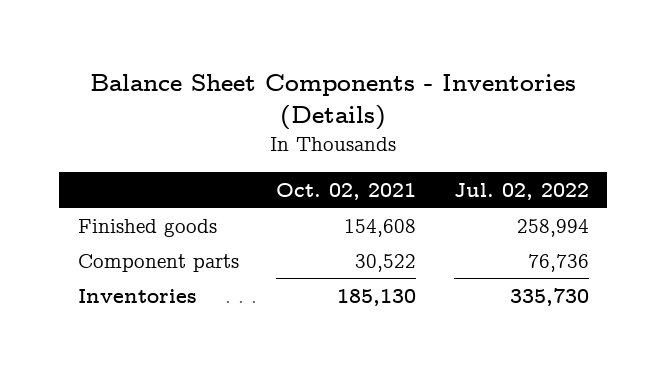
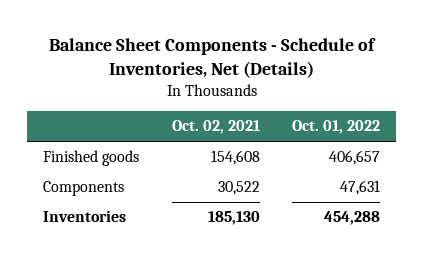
- Balance Sheet Components - Inventories (Details)
+ Balance Sheet Components - Schedule of Inventories, Net (Details)
- | Oct. 02, 2021 | Jul. 02, 2022
+ | Oct. 02, 2021 | Oct. 01, 2022
- Component parts | 30,522 | 76,736
+ Components | 30,522 | 47,631

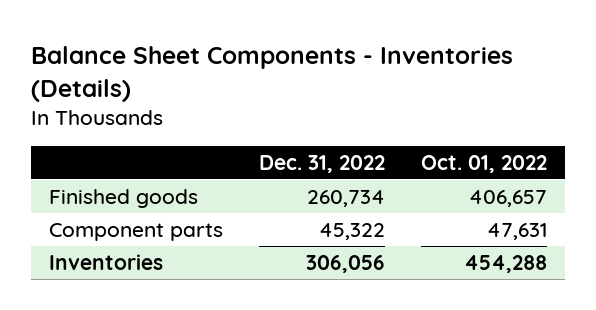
- Balance Sheet Components - Schedule of Inventories, Net (Details)
+ Balance Sheet Components - Inventories (Details)
- | Oct. 02, 2021 | Oct. 01, 2022
+ | Dec. 31, 2022 | Oct. 01, 2022
- Components | 30,522 | 47,631
+ Component parts | 45,322 | 47,631

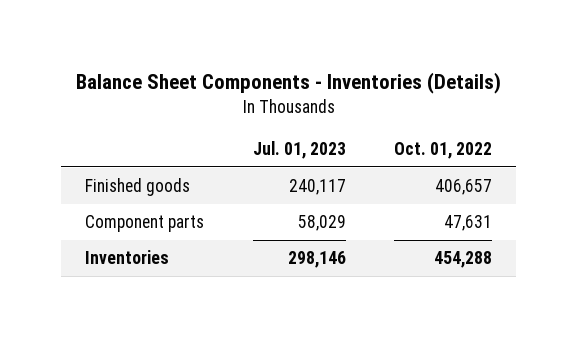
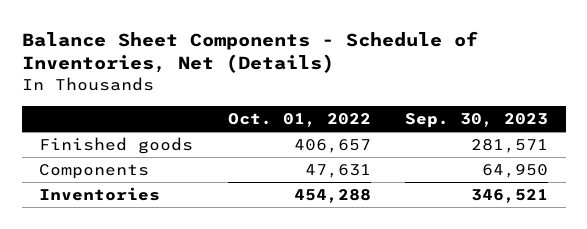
- Balance Sheet Components - Inventories (Details)
+ Balance Sheet Components - Schedule of Inventories, Net (Details)
- | Jul. 01, 2023 | Oct. 01, 2022
+ | Oct. 01, 2022 | Sep. 30, 2023
- Component parts | 58,029 | 47,631
+ Components | 47,631 | 64,950

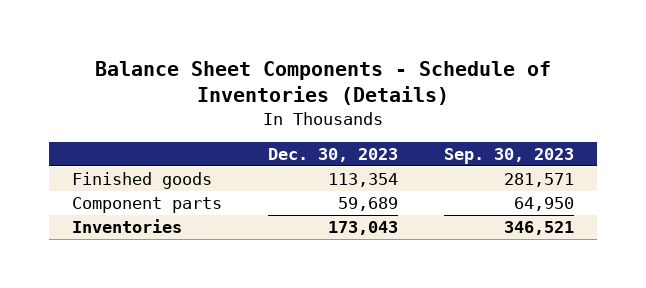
- Balance Sheet Components - Schedule of Inventories, Net (Details)
+ Balance Sheet Components - Schedule of Inventories (Details)
- | Oct. 01, 2022 | Sep. 30, 2023
+ | Dec. 30, 2023 | Sep. 30, 2023
- Components | 47,631 | 64,950
+ Component parts | 59,689 | 64,950

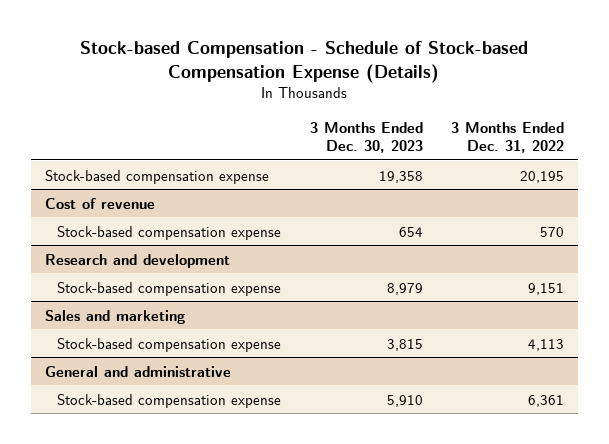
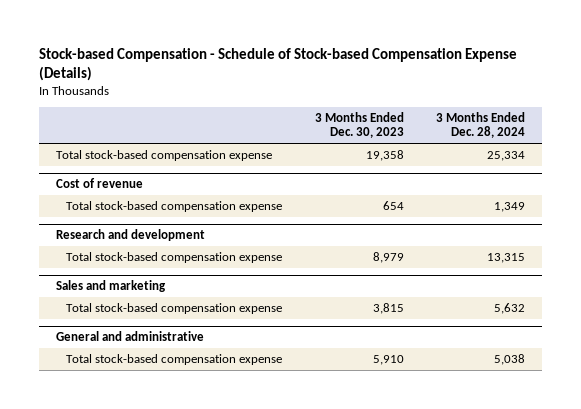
- | 3 Months Ended Dec. 30, 2023 | 3 Months Ended Dec. 31, 2022
+ | 3 Months Ended Dec. 30, 2023 | 3 Months Ended Dec. 28, 2024
- Stock-based compensation expense | 19,358 | 20,195
+ Total stock-based compensation expense | 19,358 | 25,334
@ Cost of revenue
- Stock-based compensation expense | 654 | 570
+ Total stock-based compensation expense | 654 | 1,349
@ Research and development
- Stock-based compensation expense | 8,979 | 9,151
+ Total stock-based compensation expense | 8,979 | 13,315
@ Sales and marketing
- Stock-based compensation expense | 3,815 | 4,113
+ Total stock-based compensation expense | 3,815 | 5,632
@ General and administrative
- Stock-based compensation expense | 5,910 | 6,361
+ Total stock-based compensation expense | 5,910 | 5,038

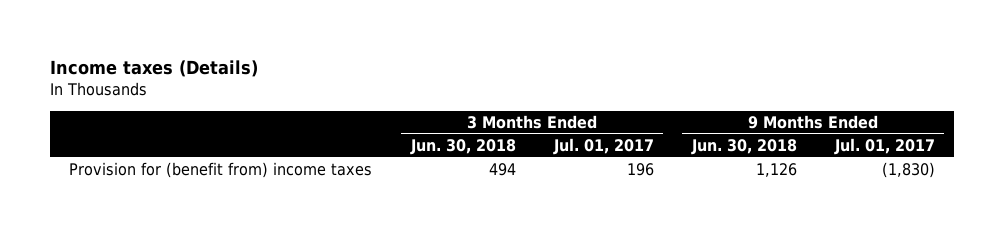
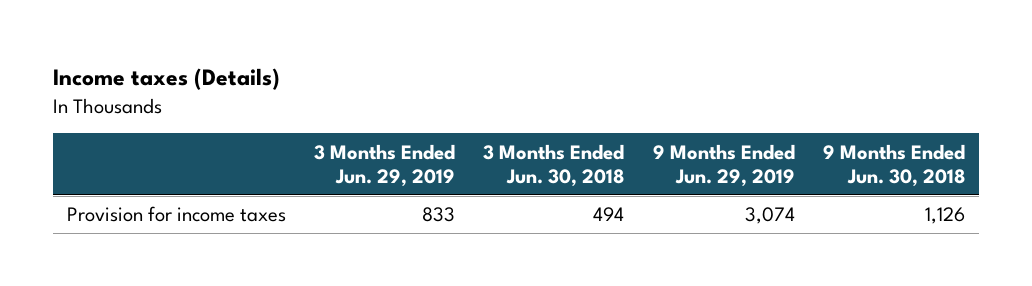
- | 3 Months Ended Jun. 30, 2018 | 3 Months Ended Jul. 01, 2017 | 9 Months Ended Jun. 30, 2018 | 9 Months Ended Jul. 01, 2017
+ | 3 Months Ended Jun. 29, 2019 | 3 Months Ended Jun. 30, 2018 | 9 Months Ended Jun. 29, 2019 | 9 Months Ended Jun. 30, 2018
- Provision for (benefit from) income taxes | 494 | 196 | 1,126 | (1,830)
+ Provision for income taxes | 833 | 494 | 3,074 | 1,126

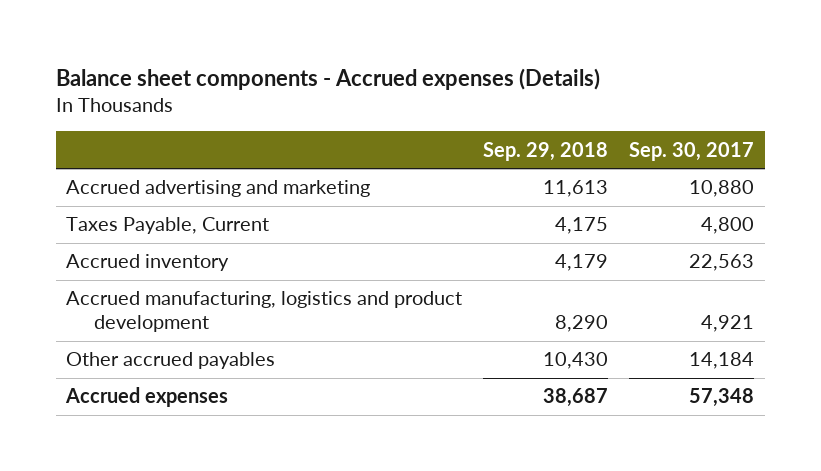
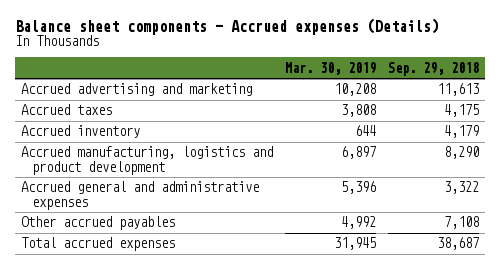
- | Sep. 29, 2018 | Sep. 30, 2017
+ | Mar. 30, 2019 | Sep. 29, 2018
- Taxes Payable, Current | 4,175 | 4,800
+ Accrued taxes | 3,808 | 4,175
- Other accrued payables | 10,430 | 14,184
- Accrued expenses | 38,687 | 57,348
+ Accrued general and administrative expenses | 5,396 | 3,322
+ Other accrued payables | 4,992 | 7,108
+ Total accrued expenses | 31,945 | 38,687

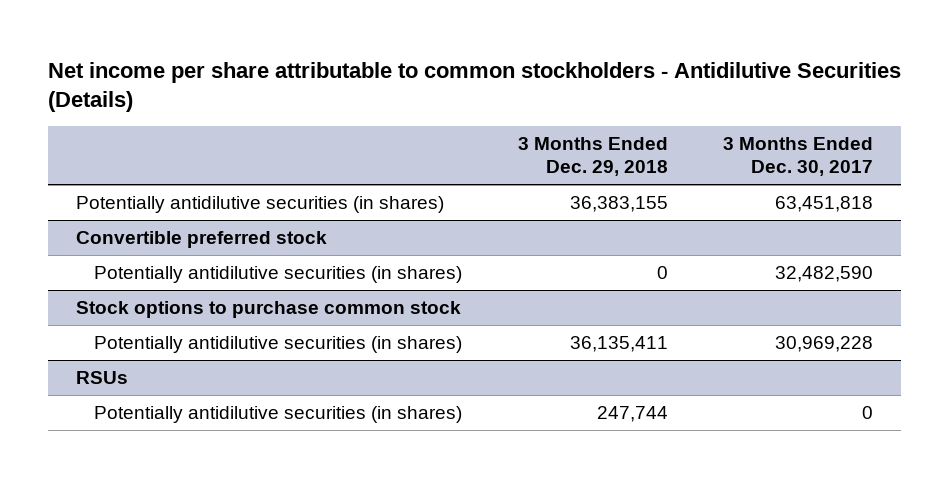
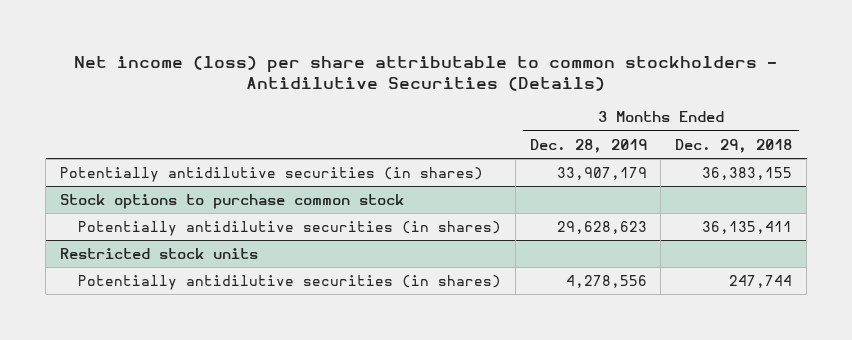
- Net income per share attributable to common stockholders - Antidilutive Securities (Details)
+ Net income (loss) per share attributable to common stockholders - Antidilutive Securities (Details)
- | 3 Months Ended Dec. 29, 2018 | 3 Months Ended Dec. 30, 2017
+ | 3 Months Ended Dec. 28, 2019 | 3 Months Ended Dec. 29, 2018
- Convertible preferred stock
- Potentially antidilutive securities (in shares) | 0 | 32,482,590
- RSUs
+ Restricted stock units

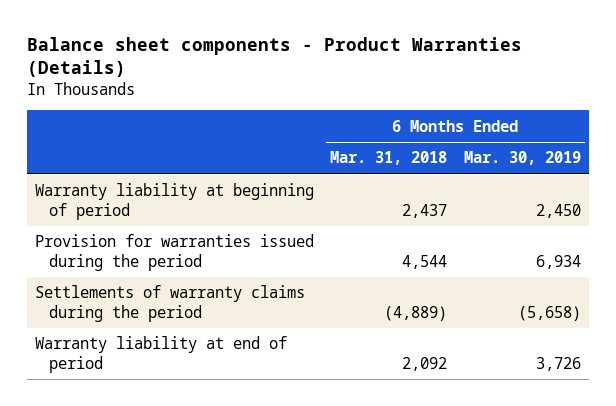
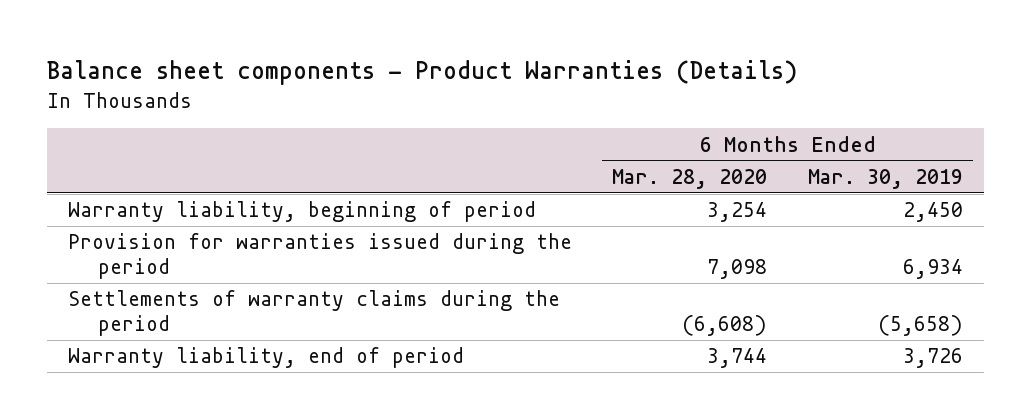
- | 6 Months Ended Mar. 31, 2018 | 6 Months Ended Mar. 30, 2019
+ | 6 Months Ended Mar. 28, 2020 | 6 Months Ended Mar. 30, 2019
- Warranty liability at beginning of period | 2,437 | 2,450
+ Warranty liability, beginning of period | 3,254 | 2,450
- Warranty liability at end of period | 2,092 | 3,726
+ Warranty liability, end of period | 3,744 | 3,726

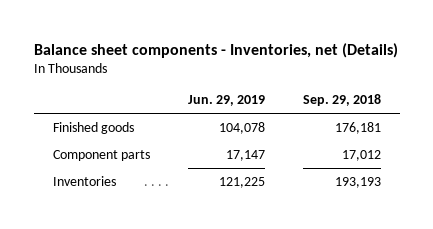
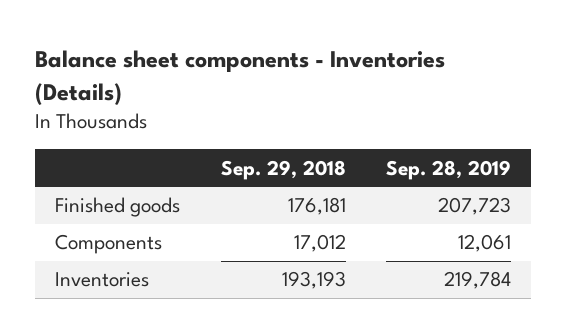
- Balance sheet components - Inventories, net (Details)
+ Balance sheet components - Inventories (Details)
- | Jun. 29, 2019 | Sep. 29, 2018
+ | Sep. 29, 2018 | Sep. 28, 2019
- Component parts | 17,147 | 17,012
+ Components | 17,012 | 12,061

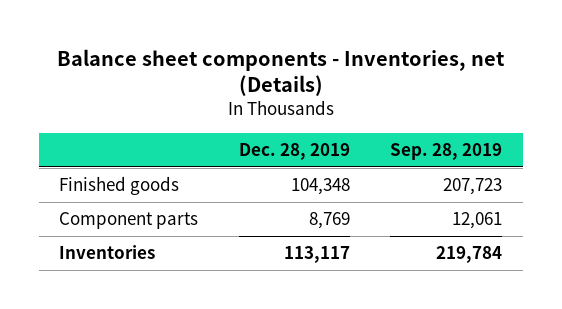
- Balance sheet components - Inventories (Details)
+ Balance sheet components - Inventories, net (Details)
- | Sep. 29, 2018 | Sep. 28, 2019
+ | Dec. 28, 2019 | Sep. 28, 2019
- Components | 17,012 | 12,061
+ Component parts | 8,769 | 12,061

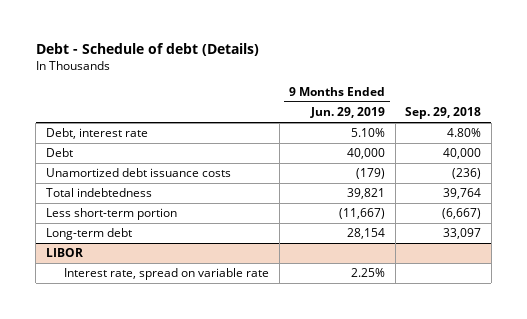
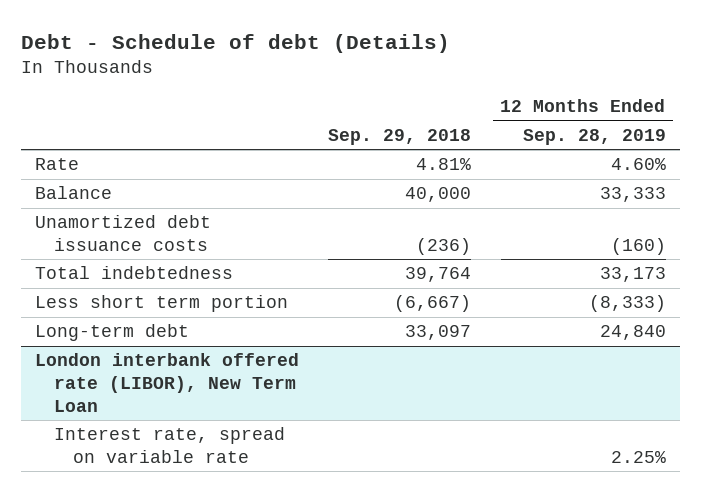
- | 9 Months Ended Jun. 29, 2019 | Sep. 29, 2018
+ | Sep. 29, 2018 | 12 Months Ended Sep. 28, 2019
- Debt, interest rate | 5.10% | 4.80%
- Debt | 40,000 | 40,000
+ Rate | 4.81% | 4.60%
+ Balance | 40,000 | 33,333
- Less short-term portion | (11,667) | (6,667)
+ Less short term portion | (6,667) | (8,333)
- LIBOR
+ London interbank offered rate (LIBOR), New Term Loan

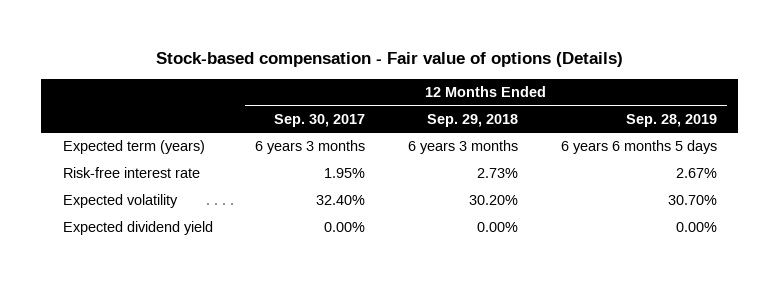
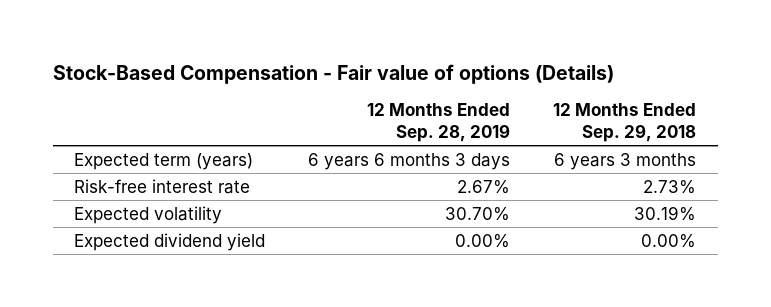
- Stock-based compensation - Fair value of options (Details)
+ Stock-Based Compensation - Fair value of options (Details)
- | 12 Months Ended Sep. 30, 2017 | 12 Months Ended Sep. 29, 2018 | 12 Months Ended Sep. 28, 2019
+ | 12 Months Ended Sep. 28, 2019 | 12 Months Ended Sep. 29, 2018
- Expected term (years) | 6 years 3 months | 6 years 3 months | 6 years 6 months 5 days
+ Expected term (years) | 6 years 6 months 3 days | 6 years 3 months
- Expected volatility | 32.40% | 30.20% | 30.70%
+ Expected volatility | 30.70% | 30.19%

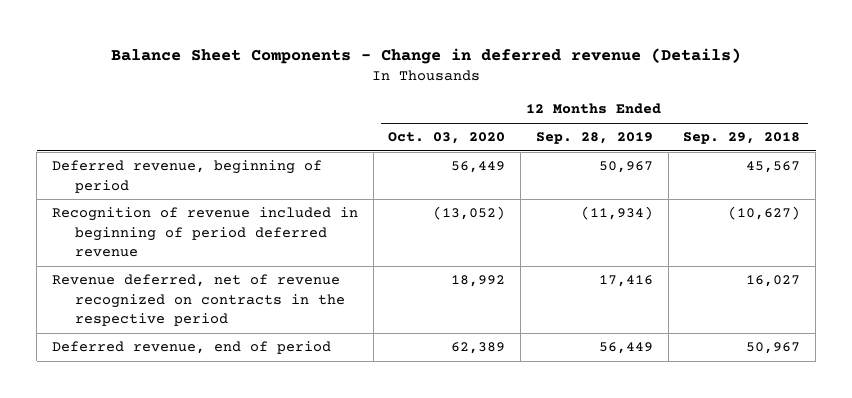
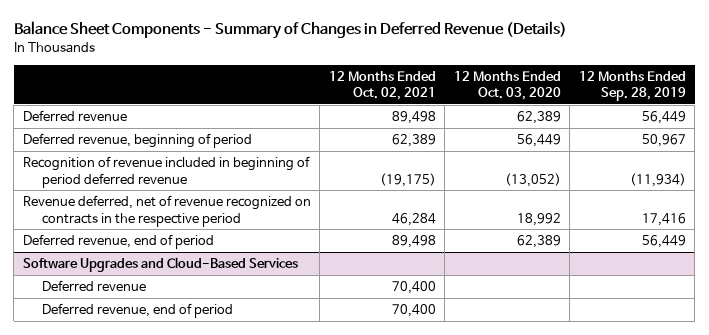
- Balance Sheet Components - Change in deferred revenue (Details)
+ Balance Sheet Components - Summary of Changes in Deferred Revenue (Details)
- | 12 Months Ended Oct. 03, 2020 | 12 Months Ended Sep. 28, 2019 | 12 Months Ended Sep. 29, 2018
+ | 12 Months Ended Oct. 02, 2021 | 12 Months Ended Oct. 03, 2020 | 12 Months Ended Sep. 28, 2019
+ Deferred revenue | 89,498 | 62,389 | 56,449
+ Software Upgrades and Cloud-Based Services
+ Deferred revenue | 70,400 | |
+ Deferred revenue, end of period | 70,400 | |

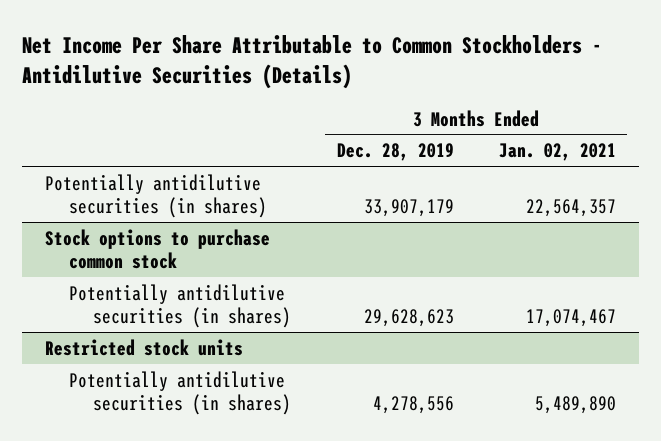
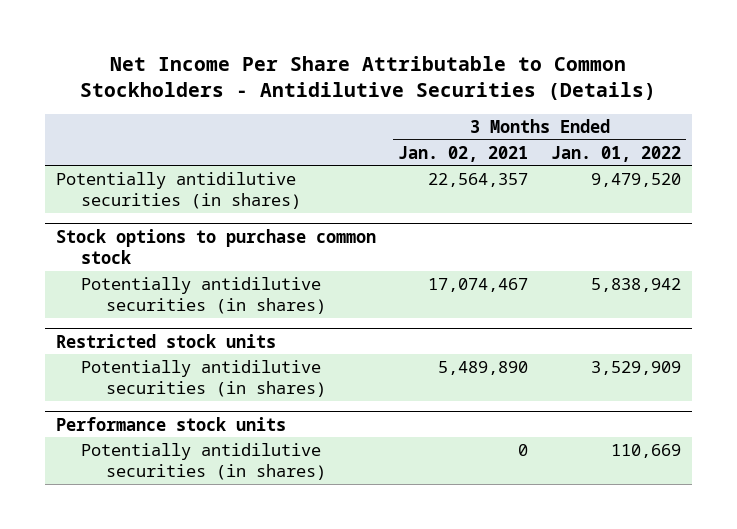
- | 3 Months Ended Dec. 28, 2019 | 3 Months Ended Jan. 02, 2021
+ | 3 Months Ended Jan. 02, 2021 | 3 Months Ended Jan. 01, 2022
+ Performance stock units
+ Potentially antidilutive securities (in shares) | 0 | 110,669

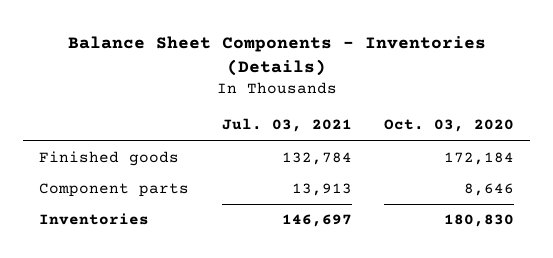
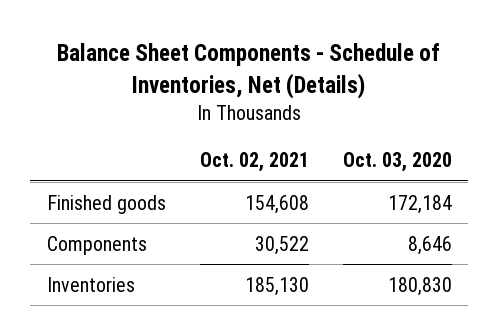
- Balance Sheet Components - Inventories (Details)
+ Balance Sheet Components - Schedule of Inventories, Net (Details)
- | Jul. 03, 2021 | Oct. 03, 2020
+ | Oct. 02, 2021 | Oct. 03, 2020
- Component parts | 13,913 | 8,646
+ Components | 30,522 | 8,646

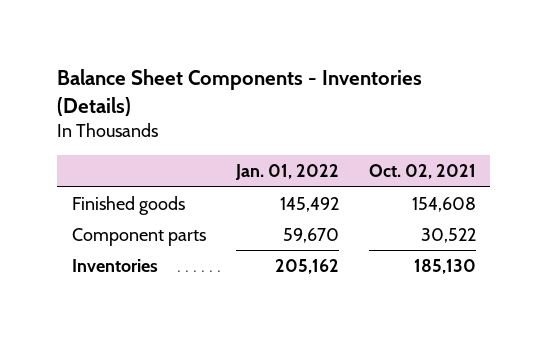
- Balance Sheet Components - Schedule of Inventories, Net (Details)
+ Balance Sheet Components - Inventories (Details)
- | Oct. 02, 2021 | Oct. 03, 2020
+ | Jan. 01, 2022 | Oct. 02, 2021
- Components | 30,522 | 8,646
+ Component parts | 59,670 | 30,522

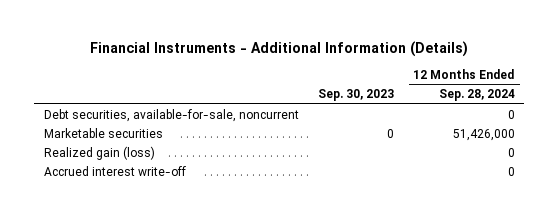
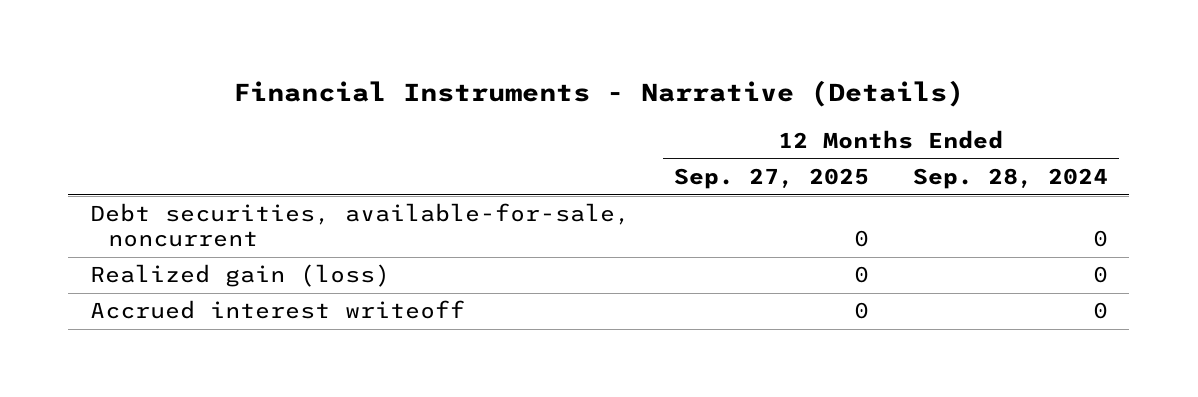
- Financial Instruments - Additional Information (Details)
+ Financial Instruments - Narrative (Details)
- | Sep. 30, 2023 | 12 Months Ended Sep. 28, 2024
+ | 12 Months Ended Sep. 27, 2025 | 12 Months Ended Sep. 28, 2024
- Marketable securities | 0 | 51,426,000
- Accrued interest write-off | | 0
+ Accrued interest writeoff | 0 | 0

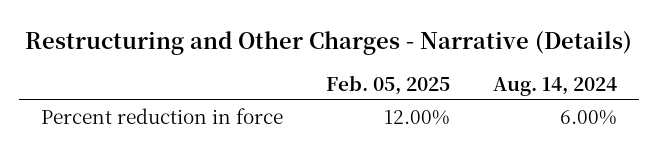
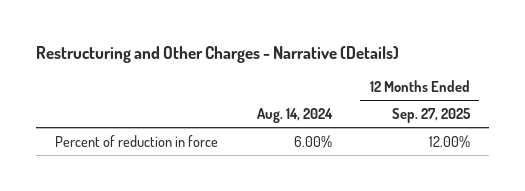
- | Feb. 05, 2025 | Aug. 14, 2024
+ | Aug. 14, 2024 | 12 Months Ended Sep. 27, 2025
- Percent reduction in force | 12.00% | 6.00%
+ Percent of reduction in force | 6.00% | 12.00%

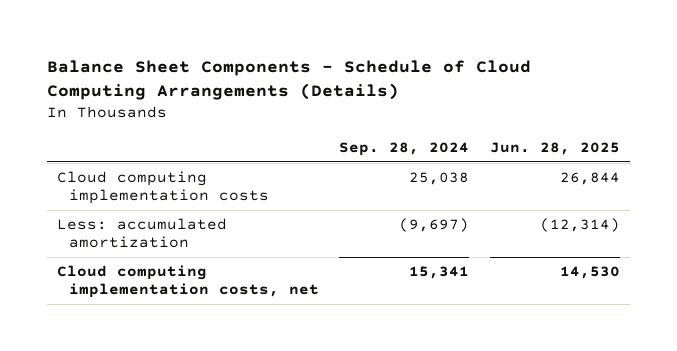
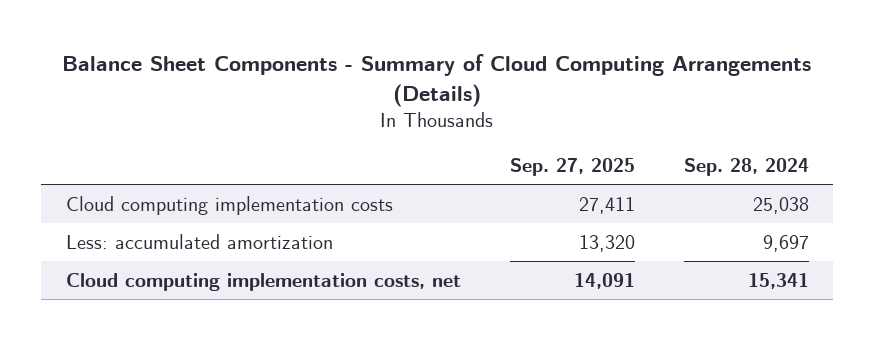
- Balance Sheet Components - Schedule of Cloud Computing Arrangements (Details)
+ Balance Sheet Components - Summary of Cloud Computing Arrangements (Details)
- | Sep. 28, 2024 | Jun. 28, 2025
+ | Sep. 27, 2025 | Sep. 28, 2024
- Less: accumulated amortization | (9,697) | (12,314)
+ Less: accumulated amortization | 13,320 | 9,697

